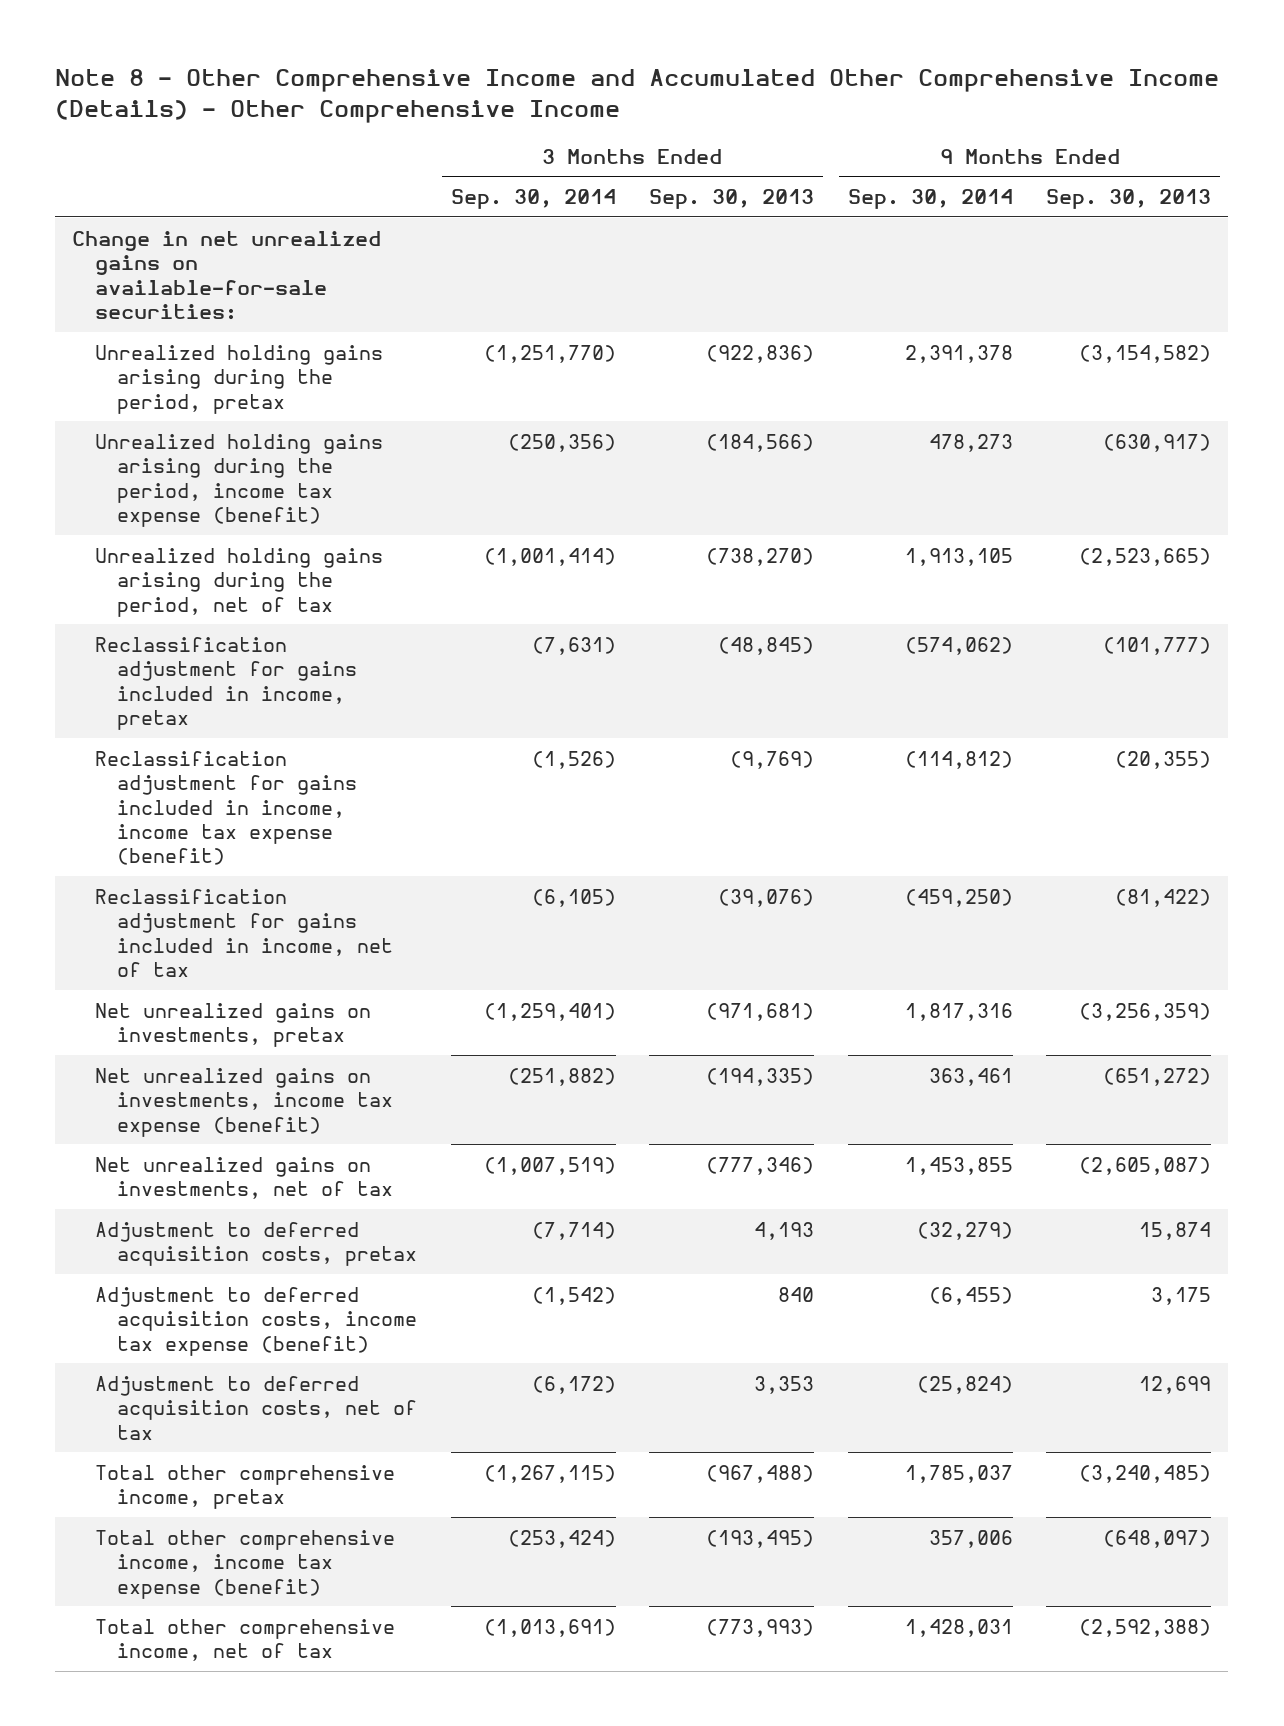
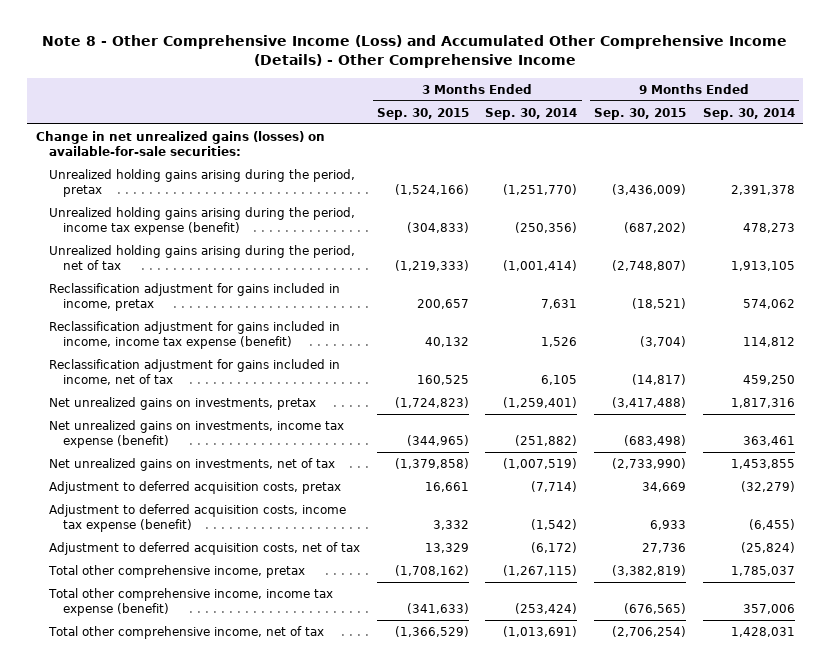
- Note 8 - Other Comprehensive Income and Accumulated Other Comprehensive Income (Details) - Other Comprehensive Income
+ Note 8 - Other Comprehensive Income (Loss) and Accumulated Other Comprehensive Income (Details) - Other Comprehensive Income
- | 3 Months Ended Sep. 30, 2014 | 3 Months Ended Sep. 30, 2013 | 9 Months Ended Sep. 30, 2014 | 9 Months Ended Sep. 30, 2013
+ | 3 Months Ended Sep. 30, 2015 | 3 Months Ended Sep. 30, 2014 | 9 Months Ended Sep. 30, 2015 | 9 Months Ended Sep. 30, 2014
- Change in net unrealized gains on available-for-sale securities:
+ Change in net unrealized gains (losses) on available-for-sale securities:
- Reclassification adjustment for gains included in income, pretax | (7,631) | (48,845) | (574,062) | (101,777)
- Reclassification adjustment for gains included in income, income tax expense (benefit) | (1,526) | (9,769) | (114,812) | (20,355)
- Reclassification adjustment for gains included in income, net of tax | (6,105) | (39,076) | (459,250) | (81,422)
+ Reclassification adjustment for gains included in income, pretax | 200,657 | 7,631 | (18,521) | 574,062
+ Reclassification adjustment for gains included in income, income tax expense (benefit) | 40,132 | 1,526 | (3,704) | 114,812
+ Reclassification adjustment for gains included in income, net of tax | 160,525 | 6,105 | (14,817) | 459,250

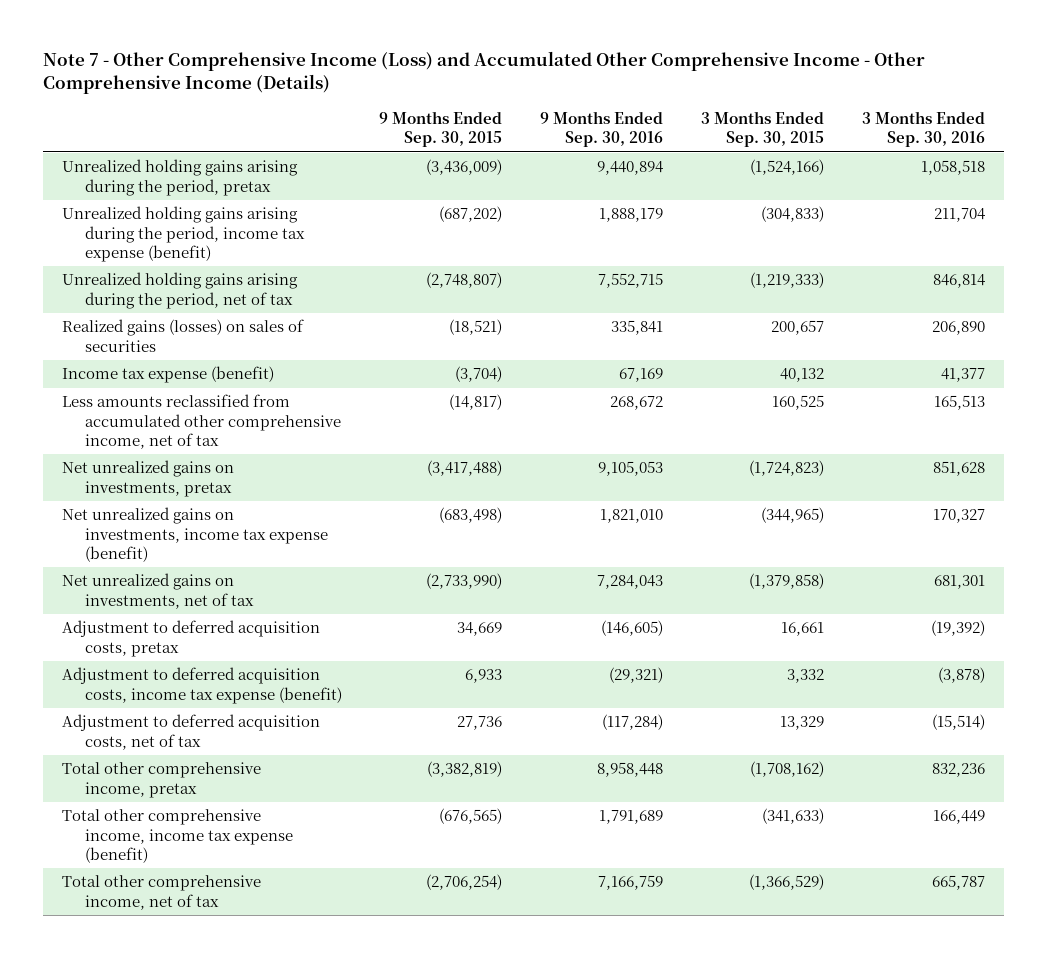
- Note 8 - Other Comprehensive Income (Loss) and Accumulated Other Comprehensive Income (Details) - Other Comprehensive Income
+ Note 7 - Other Comprehensive Income (Loss) and Accumulated Other Comprehensive Income - Other Comprehensive Income (Details)
- | 3 Months Ended Sep. 30, 2015 | 3 Months Ended Sep. 30, 2014 | 9 Months Ended Sep. 30, 2015 | 9 Months Ended Sep. 30, 2014
+ | 9 Months Ended Sep. 30, 2015 | 9 Months Ended Sep. 30, 2016 | 3 Months Ended Sep. 30, 2015 | 3 Months Ended Sep. 30, 2016
- Change in net unrealized gains (losses) on available-for-sale securities:
- Reclassification adjustment for gains included in income, pretax | 200,657 | 7,631 | (18,521) | 574,062
- Reclassification adjustment for gains included in income, income tax expense (benefit) | 40,132 | 1,526 | (3,704) | 114,812
- Reclassification adjustment for gains included in income, net of tax | 160,525 | 6,105 | (14,817) | 459,250
+ Realized gains (losses) on sales of securities | (18,521) | 335,841 | 200,657 | 206,890
+ Income tax expense (benefit) | (3,704) | 67,169 | 40,132 | 41,377
+ Less amounts reclassified from accumulated other comprehensive income, net of tax | (14,817) | 268,672 | 160,525 | 165,513

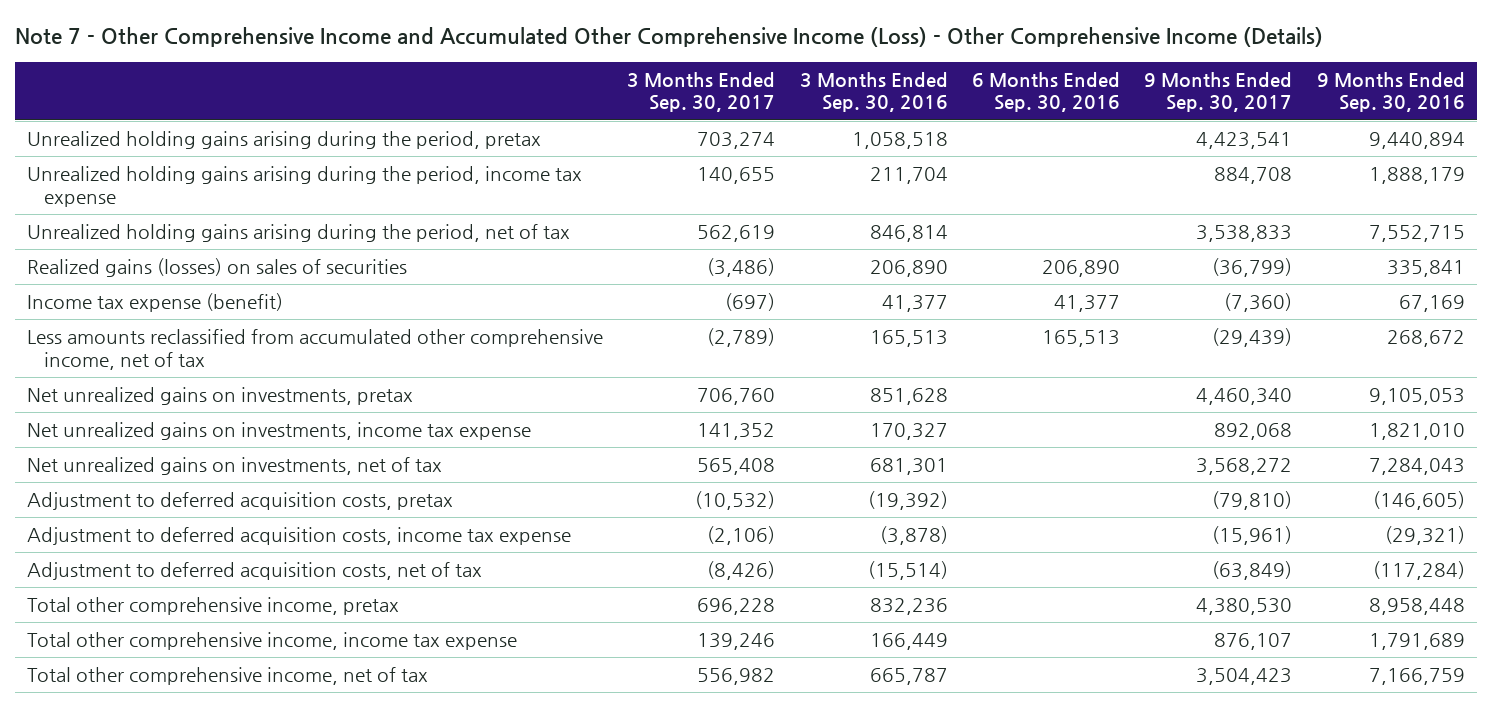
- Note 7 - Other Comprehensive Income (Loss) and Accumulated Other Comprehensive Income - Other Comprehensive Income (Details)
+ Note 7 - Other Comprehensive Income and Accumulated Other Comprehensive Income (Loss) - Other Comprehensive Income (Details)
- | 9 Months Ended Sep. 30, 2015 | 9 Months Ended Sep. 30, 2016 | 3 Months Ended Sep. 30, 2015 | 3 Months Ended Sep. 30, 2016
+ | 3 Months Ended Sep. 30, 2017 | 3 Months Ended Sep. 30, 2016 | 6 Months Ended Sep. 30, 2016 | 9 Months Ended Sep. 30, 2017 | 9 Months Ended Sep. 30, 2016
- Unrealized holding gains arising during the period, income tax expense (benefit) | (687,202) | 1,888,179 | (304,833) | 211,704
+ Unrealized holding gains arising during the period, income tax expense | 140,655 | 211,704 | | 884,708 | 1,888,179
- Net unrealized gains on investments, income tax expense (benefit) | (683,498) | 1,821,010 | (344,965) | 170,327
+ Net unrealized gains on investments, income tax expense | 141,352 | 170,327 | | 892,068 | 1,821,010
- Adjustment to deferred acquisition costs, income tax expense (benefit) | 6,933 | (29,321) | 3,332 | (3,878)
+ Adjustment to deferred acquisition costs, income tax expense | (2,106) | (3,878) | | (15,961) | (29,321)
- Total other comprehensive income, income tax expense (benefit) | (676,565) | 1,791,689 | (341,633) | 166,449
+ Total other comprehensive income, income tax expense | 139,246 | 166,449 | | 876,107 | 1,791,689

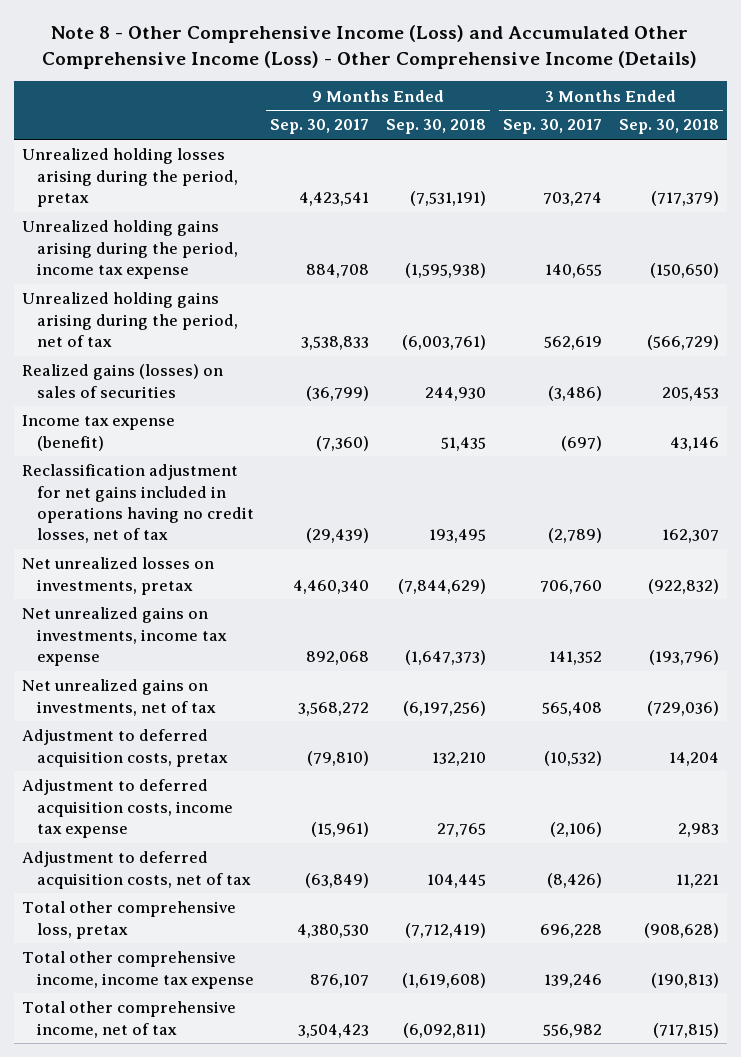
- Note 7 - Other Comprehensive Income and Accumulated Other Comprehensive Income (Loss) - Other Comprehensive Income (Details)
+ Note 8 - Other Comprehensive Income (Loss) and Accumulated Other Comprehensive Income (Loss) - Other Comprehensive Income (Details)
- | 3 Months Ended Sep. 30, 2017 | 3 Months Ended Sep. 30, 2016 | 6 Months Ended Sep. 30, 2016 | 9 Months Ended Sep. 30, 2017 | 9 Months Ended Sep. 30, 2016
+ | 9 Months Ended Sep. 30, 2017 | 9 Months Ended Sep. 30, 2018 | 3 Months Ended Sep. 30, 2017 | 3 Months Ended Sep. 30, 2018
- Unrealized holding gains arising during the period, pretax | 703,274 | 1,058,518 | | 4,423,541 | 9,440,894
+ Unrealized holding losses arising during the period, pretax | 4,423,541 | (7,531,191) | 703,274 | (717,379)
- Less amounts reclassified from accumulated other comprehensive income, net of tax | (2,789) | 165,513 | 165,513 | (29,439) | 268,672
- Net unrealized gains on investments, pretax | 706,760 | 851,628 | | 4,460,340 | 9,105,053
+ Reclassification adjustment for net gains included in operations having no credit losses, net of tax | (29,439) | 193,495 | (2,789) | 162,307
+ Net unrealized losses on investments, pretax | 4,460,340 | (7,844,629) | 706,760 | (922,832)
- Total other comprehensive income, pretax | 696,228 | 832,236 | | 4,380,530 | 8,958,448
+ Total other comprehensive loss, pretax | 4,380,530 | (7,712,419) | 696,228 | (908,628)

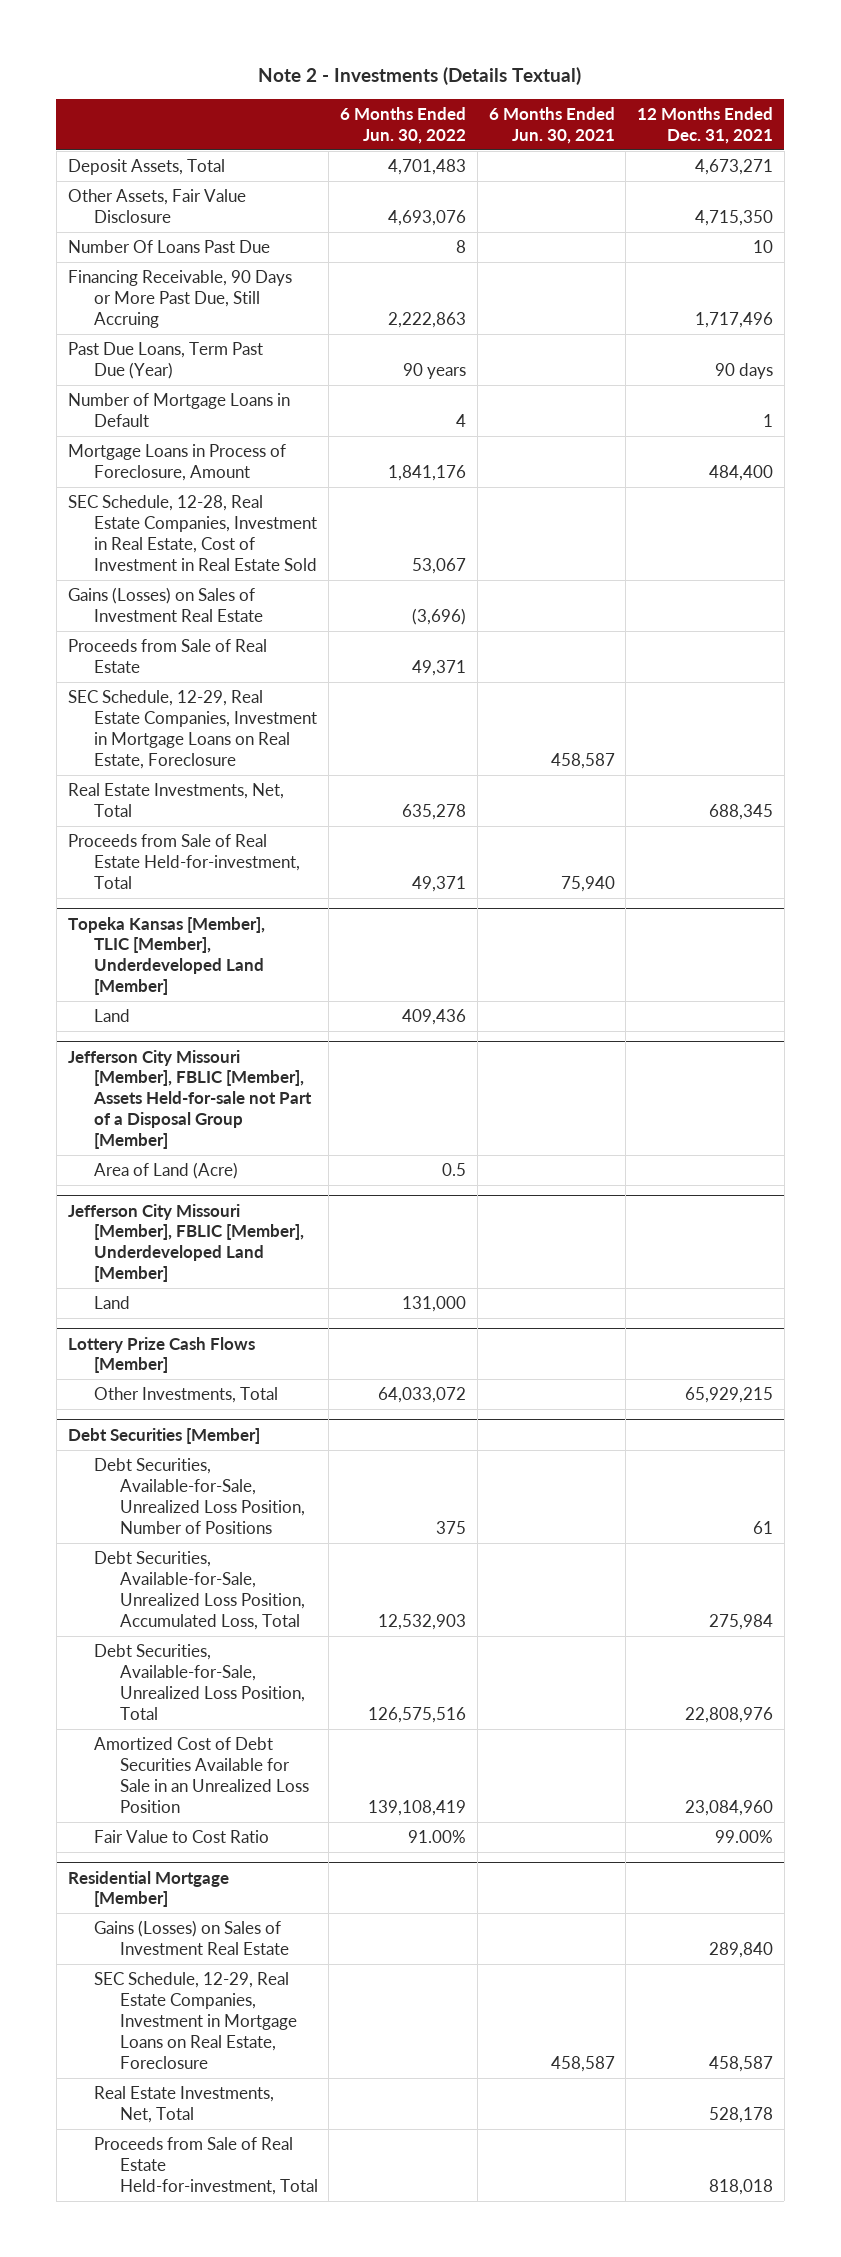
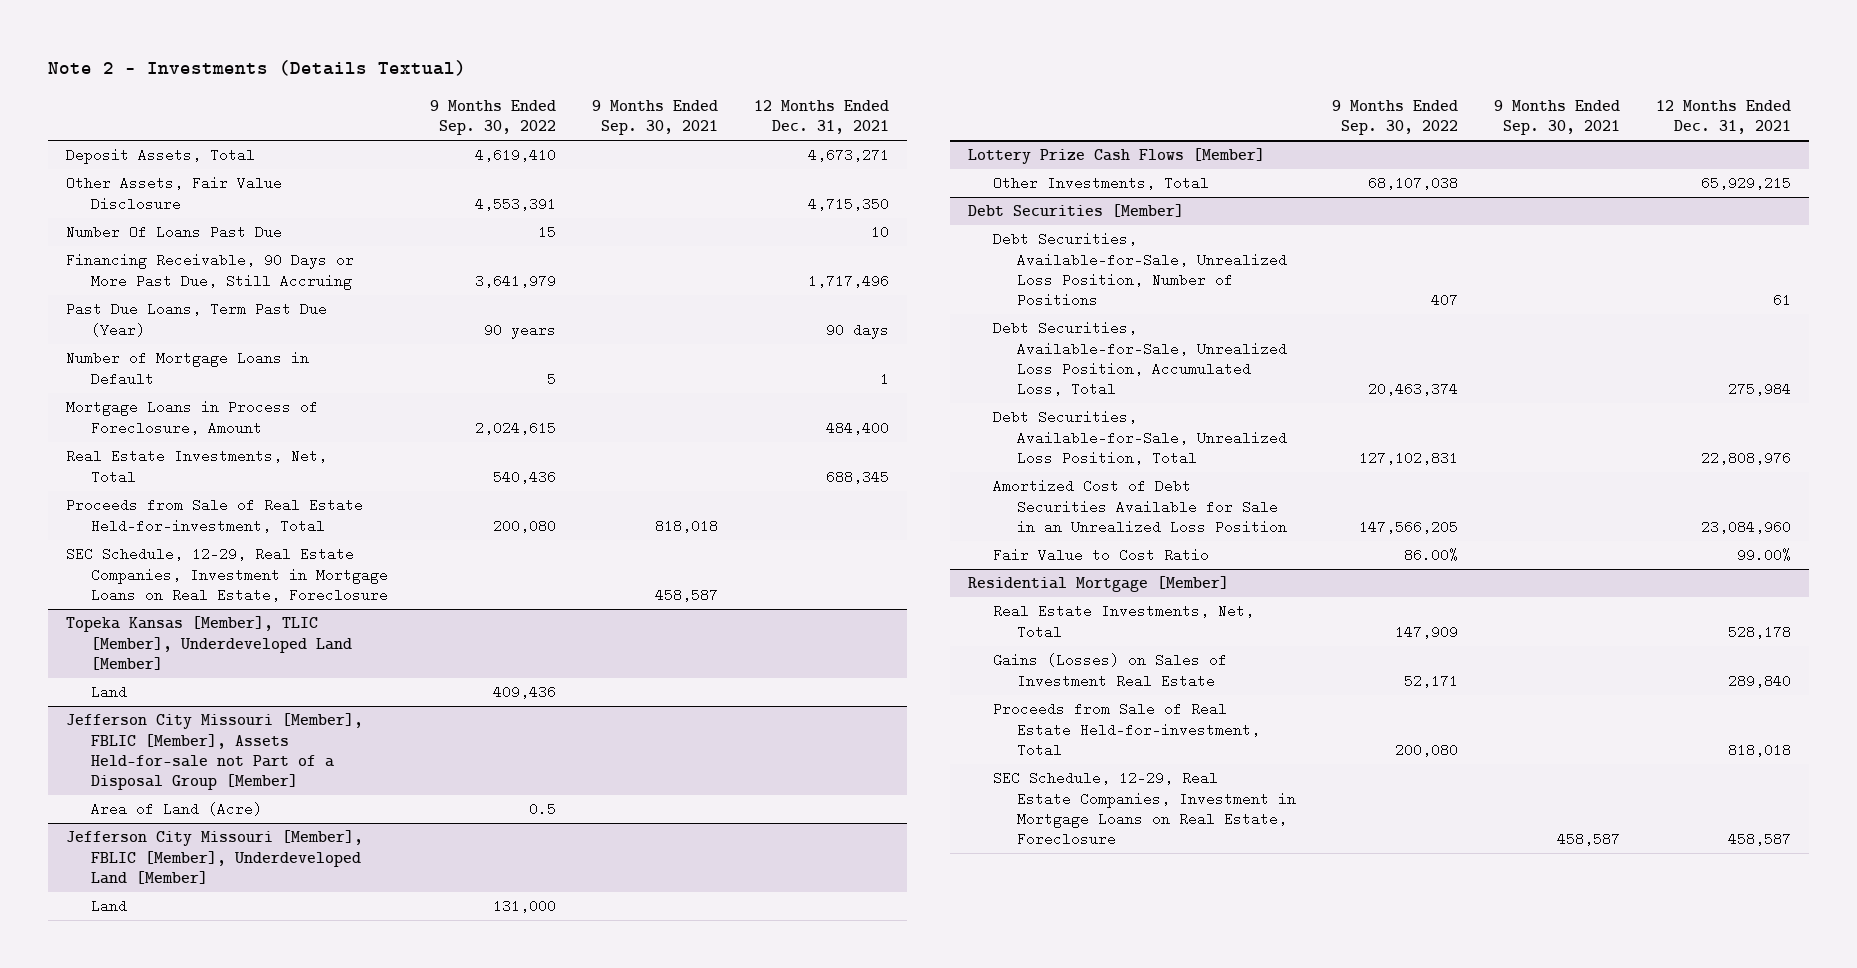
- | 6 Months Ended Jun. 30, 2022 | 6 Months Ended Jun. 30, 2021 | 12 Months Ended Dec. 31, 2021
+ | 9 Months Ended Sep. 30, 2022 | 9 Months Ended Sep. 30, 2021 | 12 Months Ended Dec. 31, 2021
- SEC Schedule, 12-28, Real Estate Companies, Investment in Real Estate, Cost of Investment in Real Estate Sold | 53,067 | |
- Gains (Losses) on Sales of Investment Real Estate | (3,696) | |
- Proceeds from Sale of Real Estate | 49,371 | |
moved down: SEC Schedule, 12-29, Real Estate Companies, Investment in Mortgage Loans on Real Estate, Foreclosure | | 458,587 |
@ Residential Mortgage [Member]
moved down: Gains (Losses) on Sales of Investment Real Estate | 52,171 | | 289,840
moved down: SEC Schedule, 12-29, Real Estate Companies, Investment in Mortgage Loans on Real Estate, Foreclosure | | 458,587 | 458,587

